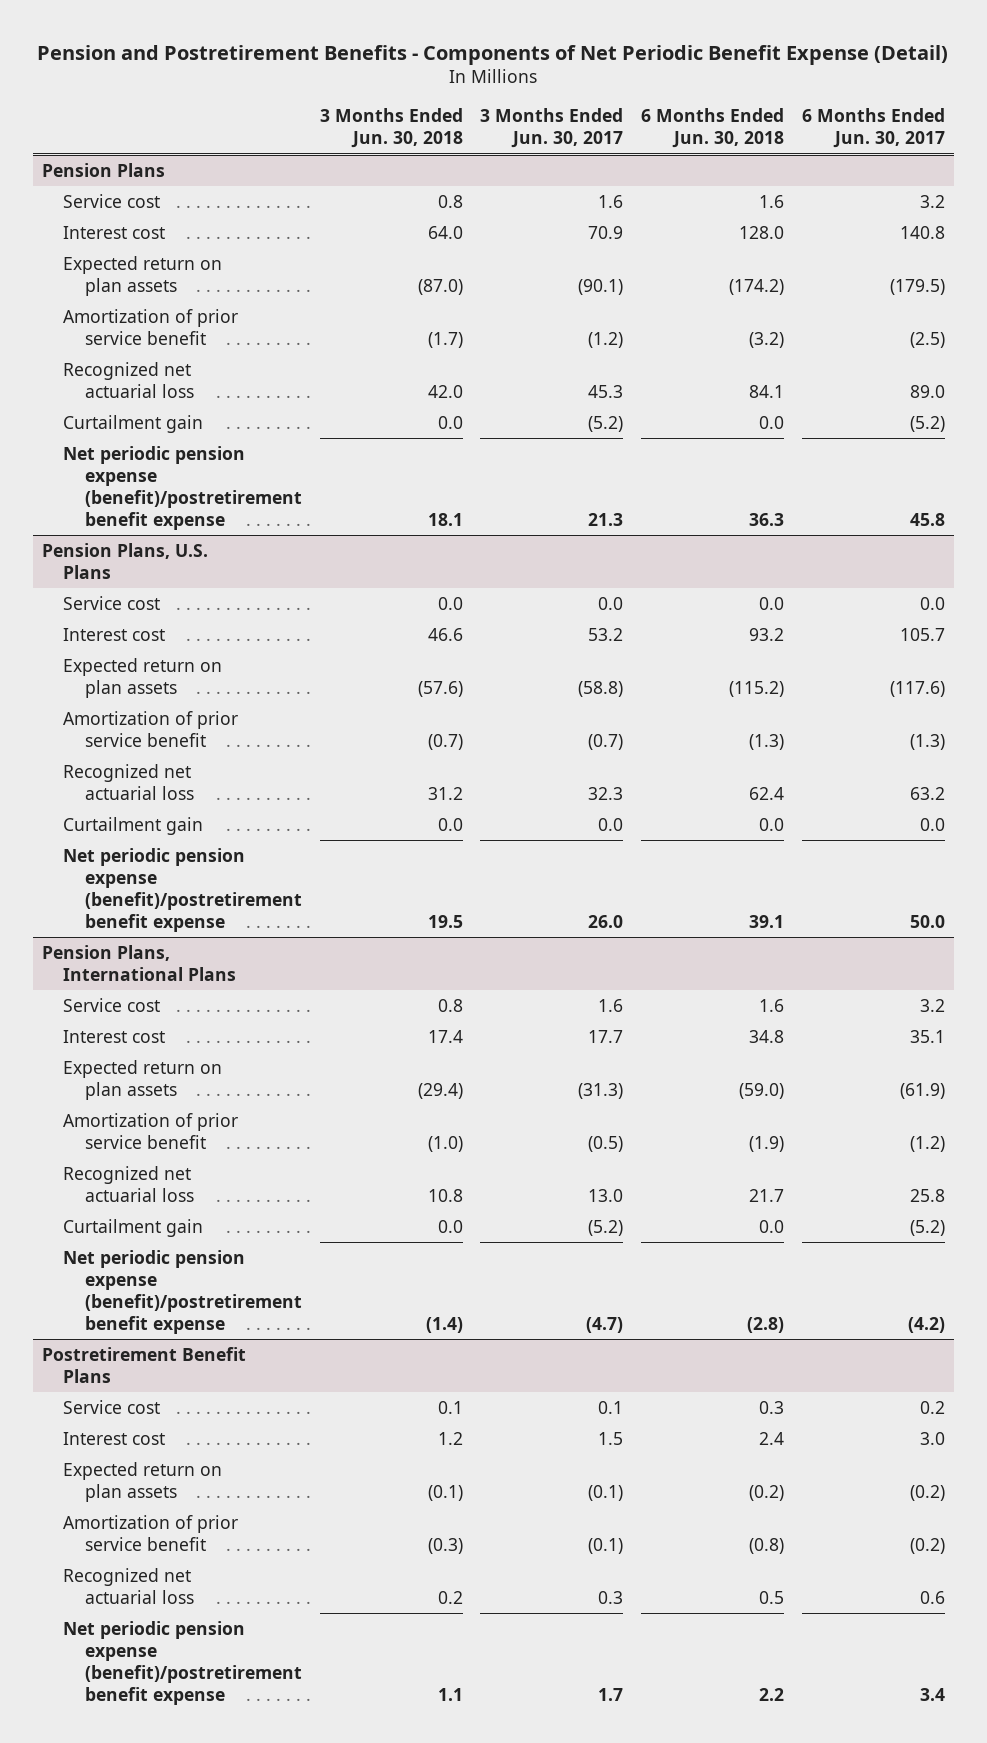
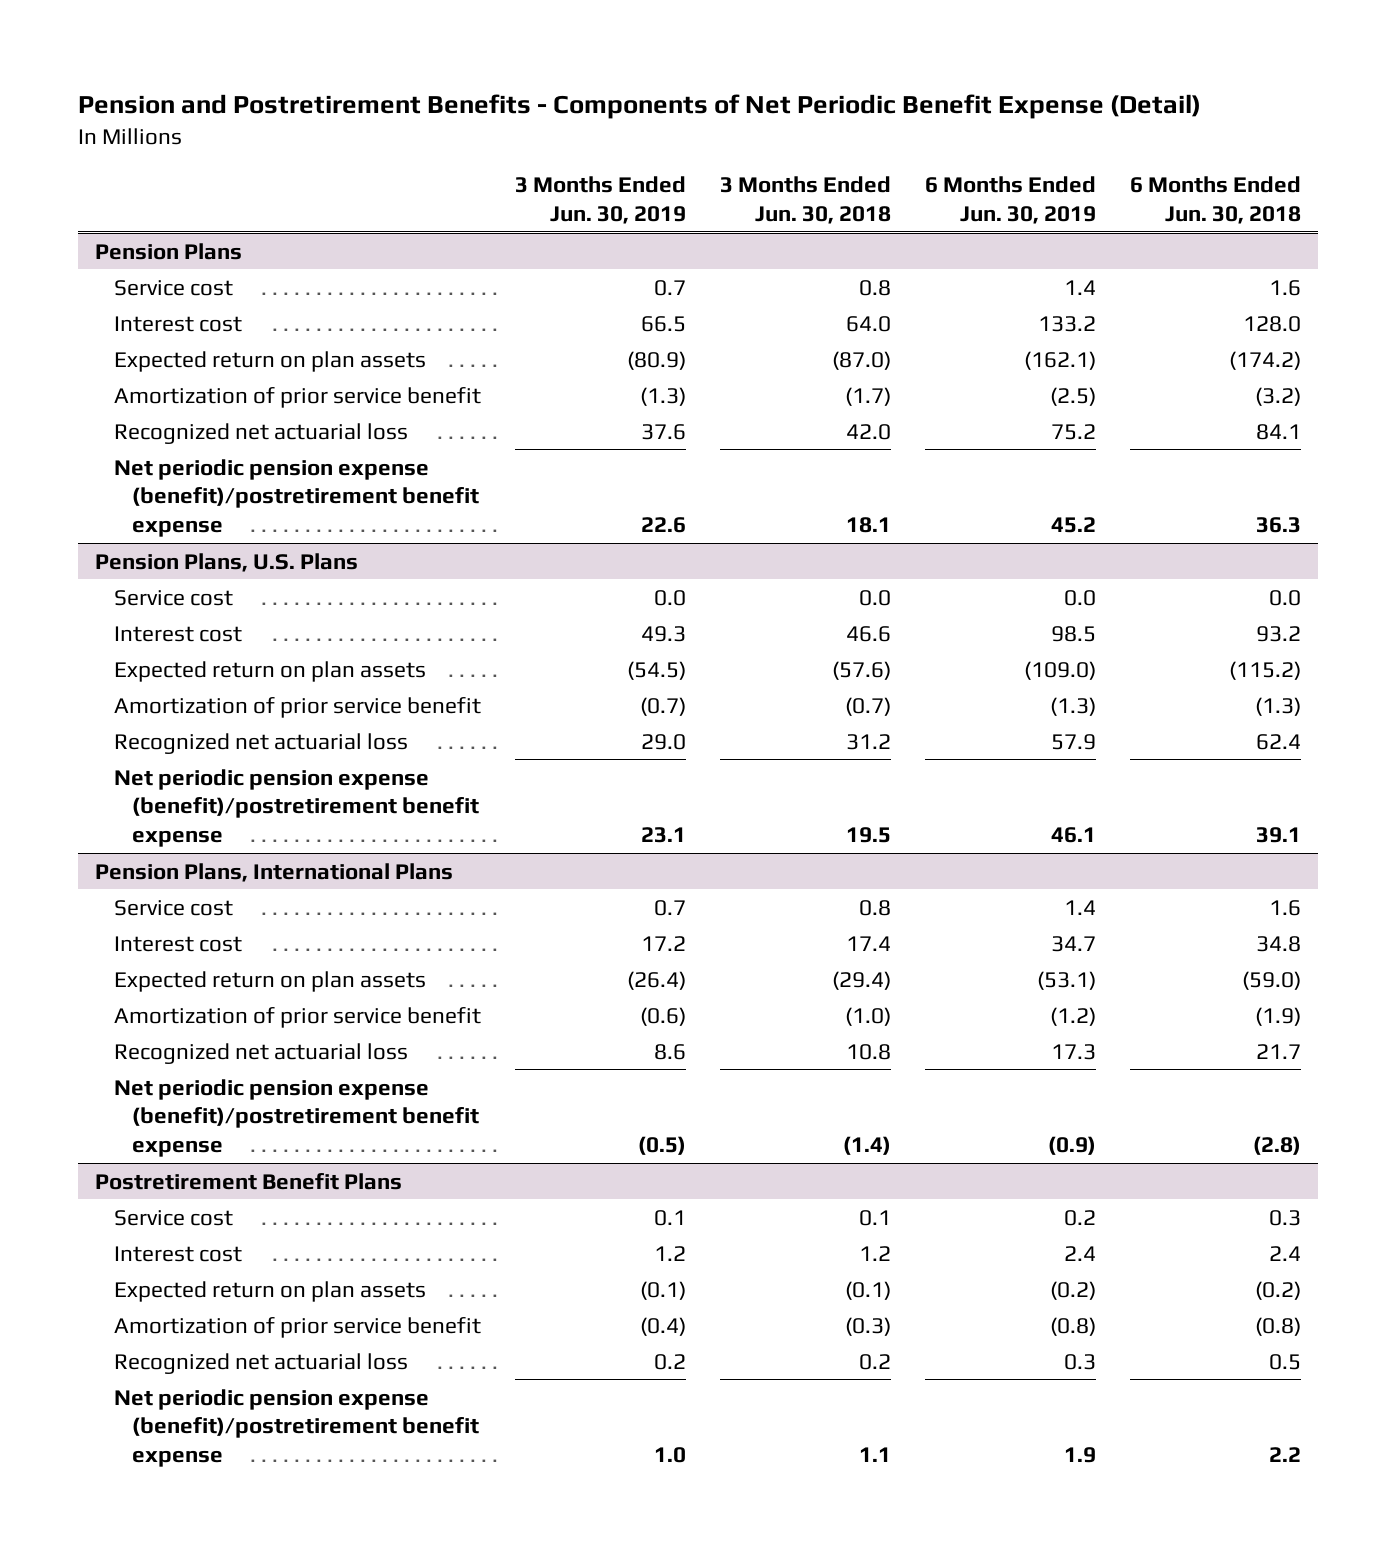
- | 3 Months Ended Jun. 30, 2018 | 3 Months Ended Jun. 30, 2017 | 6 Months Ended Jun. 30, 2018 | 6 Months Ended Jun. 30, 2017
+ | 3 Months Ended Jun. 30, 2019 | 3 Months Ended Jun. 30, 2018 | 6 Months Ended Jun. 30, 2019 | 6 Months Ended Jun. 30, 2018
@ Pension Plans
- Curtailment gain | 0.0 | (5.2) | 0.0 | (5.2)
@ Pension Plans, U.S. Plans
- Curtailment gain | 0.0 | 0.0 | 0.0 | 0.0
@ Pension Plans, International Plans
- Curtailment gain | 0.0 | (5.2) | 0.0 | (5.2)

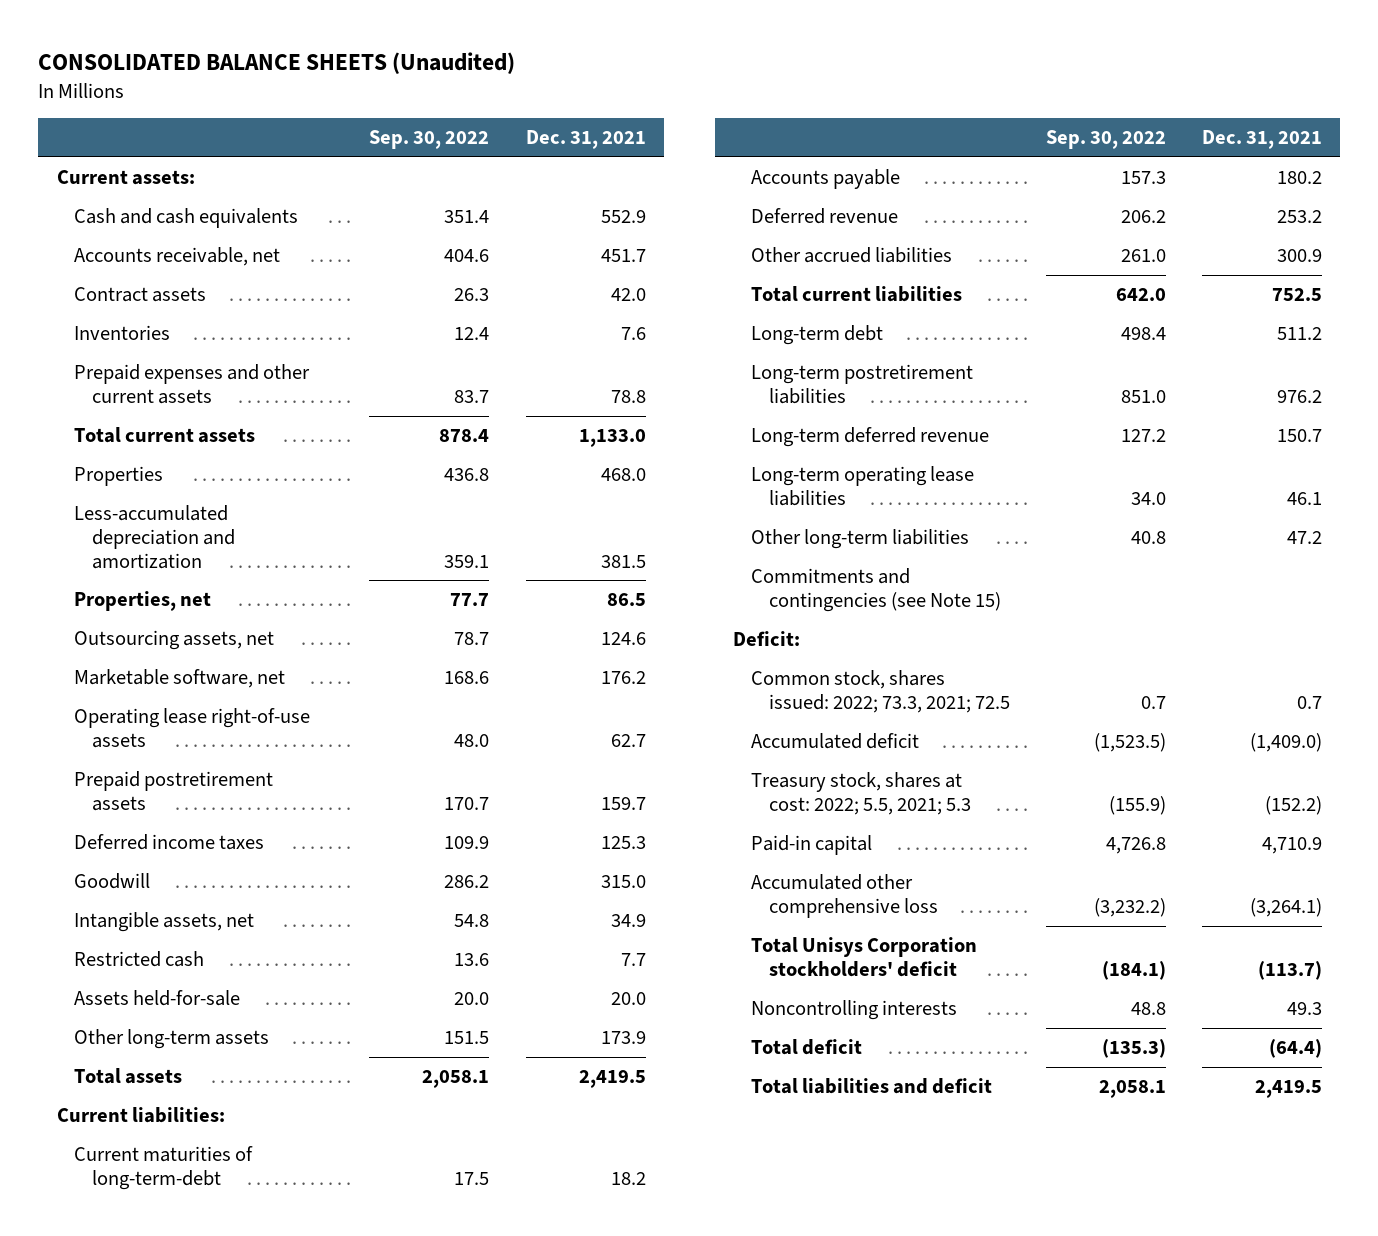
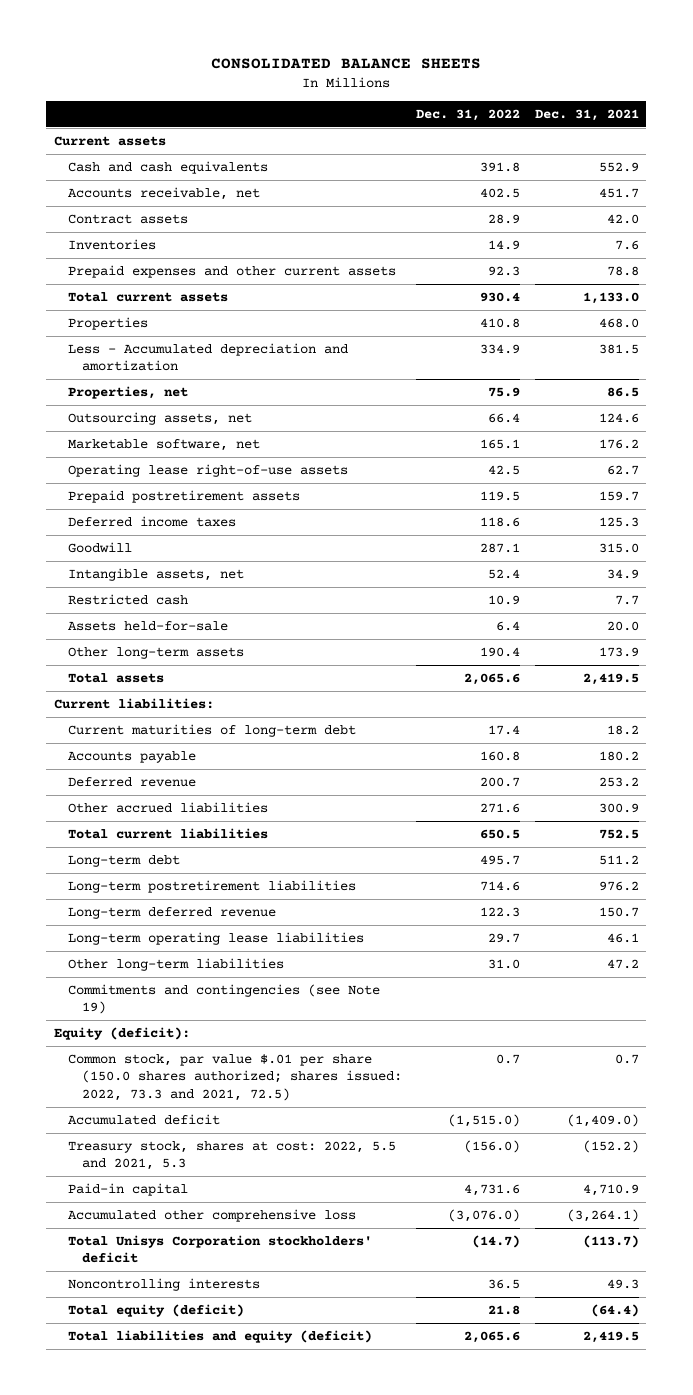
- CONSOLIDATED BALANCE SHEETS (Unaudited)
+ CONSOLIDATED BALANCE SHEETS
- | Sep. 30, 2022 | Dec. 31, 2021
+ | Dec. 31, 2022 | Dec. 31, 2021
- Current assets:
+ Current assets
- Less-accumulated depreciation and amortization | 359.1 | 381.5
+ Less - Accumulated depreciation and amortization | 334.9 | 381.5
- Current maturities of long-term-debt | 17.5 | 18.2
+ Current maturities of long-term debt | 17.4 | 18.2
- Commitments and contingencies (see Note 15)
- Deficit:
- Common stock, shares issued: 2022; 73.3, 2021; 72.5 | 0.7 | 0.7
+ Commitments and contingencies (see Note 19)
+ Equity (deficit):
+ Common stock, par value $.01 per share (150.0 shares authorized; shares issued: 2022, 73.3 and 2021, 72.5) | 0.7 | 0.7
- Treasury stock, shares at cost: 2022; 5.5, 2021; 5.3 | (155.9) | (152.2)
+ Treasury stock, shares at cost: 2022, 5.5 and 2021, 5.3 | (156.0) | (152.2)
- Total deficit | (135.3) | (64.4)
- Total liabilities and deficit | 2,058.1 | 2,419.5
+ Total equity (deficit) | 21.8 | (64.4)
+ Total liabilities and equity (deficit) | 2,065.6 | 2,419.5

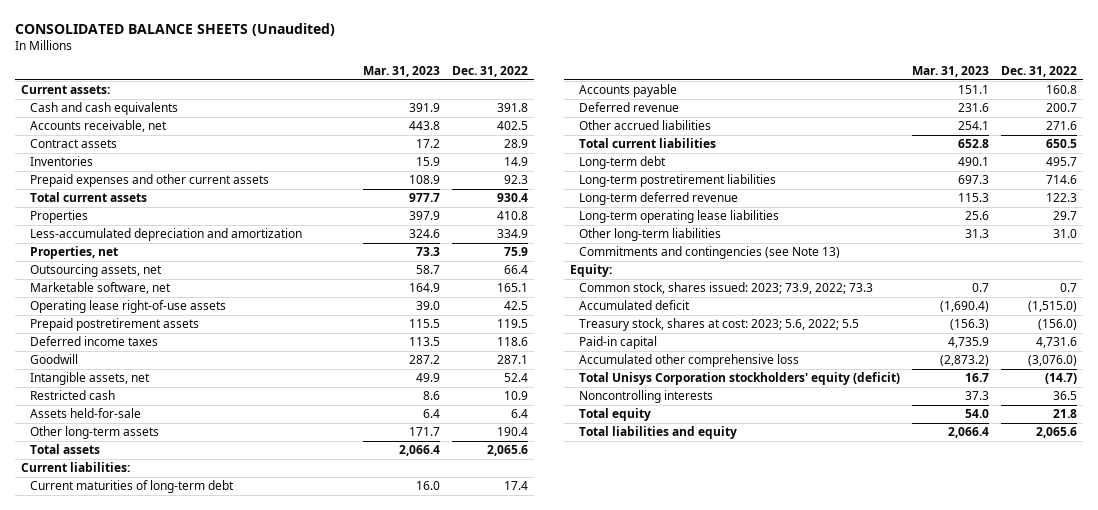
- CONSOLIDATED BALANCE SHEETS
+ CONSOLIDATED BALANCE SHEETS (Unaudited)
- | Dec. 31, 2022 | Dec. 31, 2021
+ | Mar. 31, 2023 | Dec. 31, 2022
- Current assets
+ Current assets:
- Less - Accumulated depreciation and amortization | 334.9 | 381.5
+ Less-accumulated depreciation and amortization | 324.6 | 334.9
- Commitments and contingencies (see Note 19)
- Equity (deficit):
- Common stock, par value $.01 per share (150.0 shares authorized; shares issued: 2022, 73.3 and 2021, 72.5) | 0.7 | 0.7
+ Commitments and contingencies (see Note 13)
+ Equity:
+ Common stock, shares issued: 2023; 73.9, 2022; 73.3 | 0.7 | 0.7
- Treasury stock, shares at cost: 2022, 5.5 and 2021, 5.3 | (156.0) | (152.2)
+ Treasury stock, shares at cost: 2023; 5.6, 2022; 5.5 | (156.3) | (156.0)
- Total Unisys Corporation stockholders' deficit | (14.7) | (113.7)
+ Total Unisys Corporation stockholders' equity (deficit) | 16.7 | (14.7)
- Total equity (deficit) | 21.8 | (64.4)
- Total liabilities and equity (deficit) | 2,065.6 | 2,419.5
+ Total equity | 54.0 | 21.8
+ Total liabilities and equity | 2,066.4 | 2,065.6

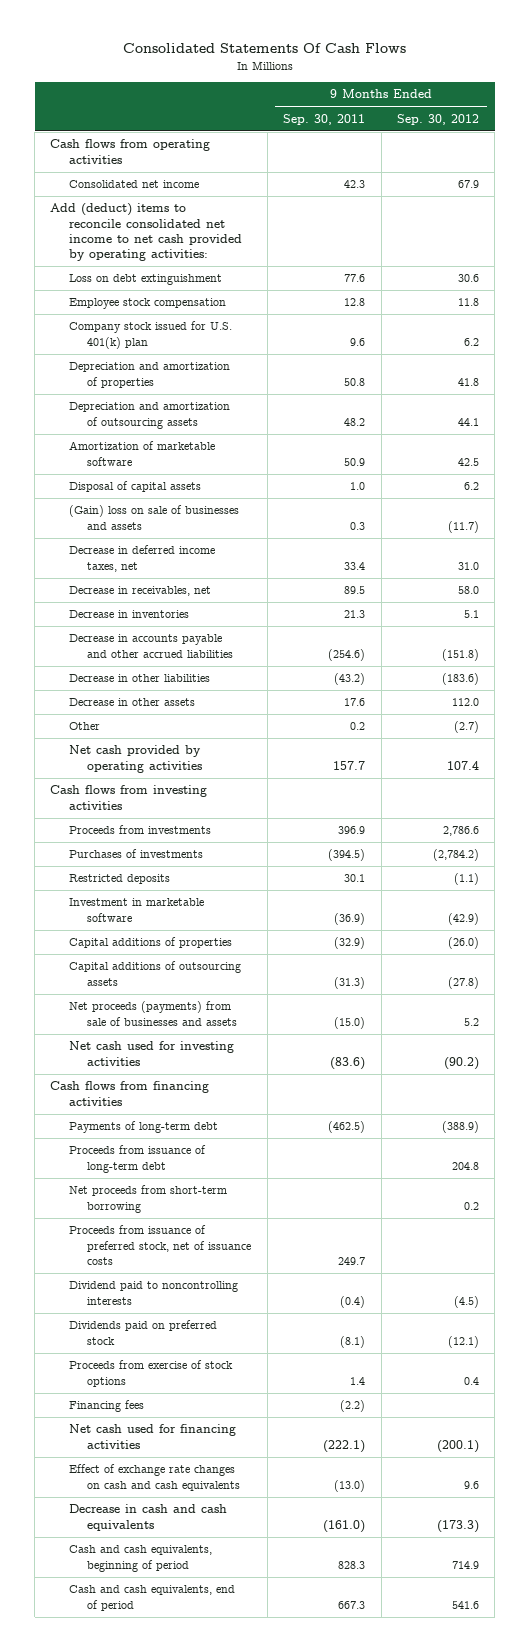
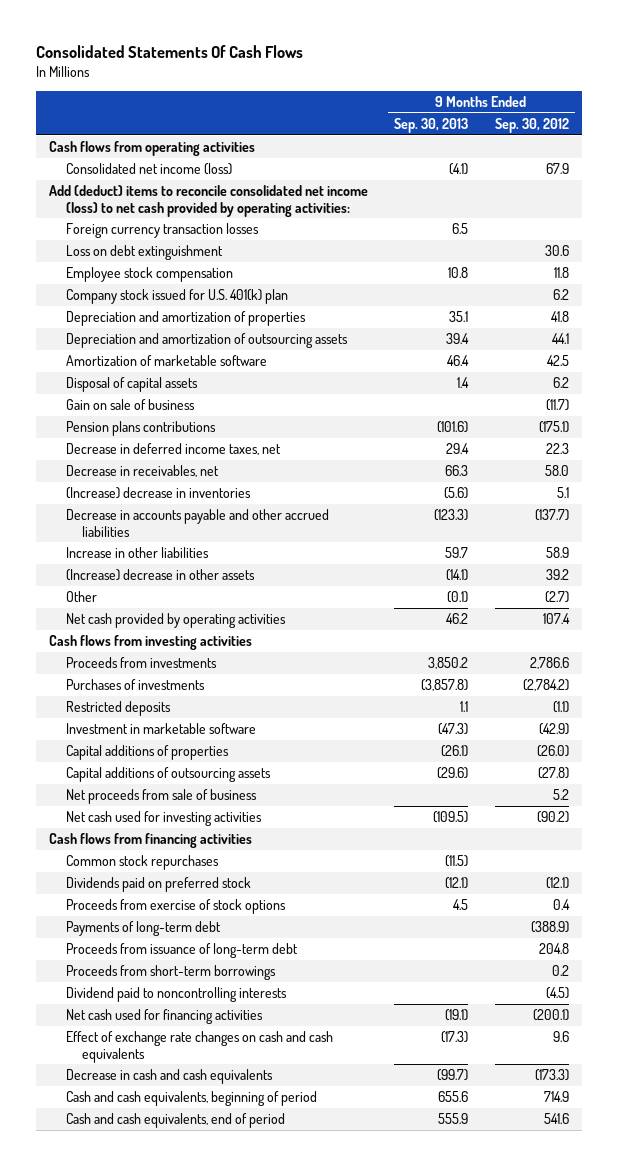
- | 9 Months Ended Sep. 30, 2011 | 9 Months Ended Sep. 30, 2012
+ | 9 Months Ended Sep. 30, 2013 | 9 Months Ended Sep. 30, 2012
- Consolidated net income | 42.3 | 67.9
- Add (deduct) items to reconcile consolidated net income to net cash provided by operating activities:
+ Consolidated net income (loss) | (4.1) | 67.9
+ Add (deduct) items to reconcile consolidated net income (loss) to net cash provided by operating activities:
+ Foreign currency transaction losses | 6.5 |
- (Gain) loss on sale of businesses and assets | 0.3 | (11.7)
- Decrease in deferred income taxes, net | 33.4 | 31.0
+ Gain on sale of business | | (11.7)
+ Pension plans contributions | (101.6) | (175.1)
+ Decrease in deferred income taxes, net | 29.4 | 22.3
- Decrease in inventories | 21.3 | 5.1
- Decrease in accounts payable and other accrued liabilities | (254.6) | (151.8)
- Decrease in other liabilities | (43.2) | (183.6)
- Decrease in other assets | 17.6 | 112.0
+ (Increase) decrease in inventories | (5.6) | 5.1
+ Decrease in accounts payable and other accrued liabilities | (123.3) | (137.7)
+ Increase in other liabilities | 59.7 | 58.9
+ (Increase) decrease in other assets | (14.1) | 39.2
- Net proceeds (payments) from sale of businesses and assets | (15.0) | 5.2
+ Net proceeds from sale of business | | 5.2
+ Common stock repurchases | (11.5) |
moved up: Dividends paid on preferred stock | (12.1) | (12.1)
moved up: Proceeds from exercise of stock options | 4.5 | 0.4
- Net proceeds from short-term borrowing | | 0.2
- Proceeds from issuance of preferred stock, net of issuance costs | 249.7 |
+ Proceeds from short-term borrowings | | 0.2
- Financing fees | (2.2) |

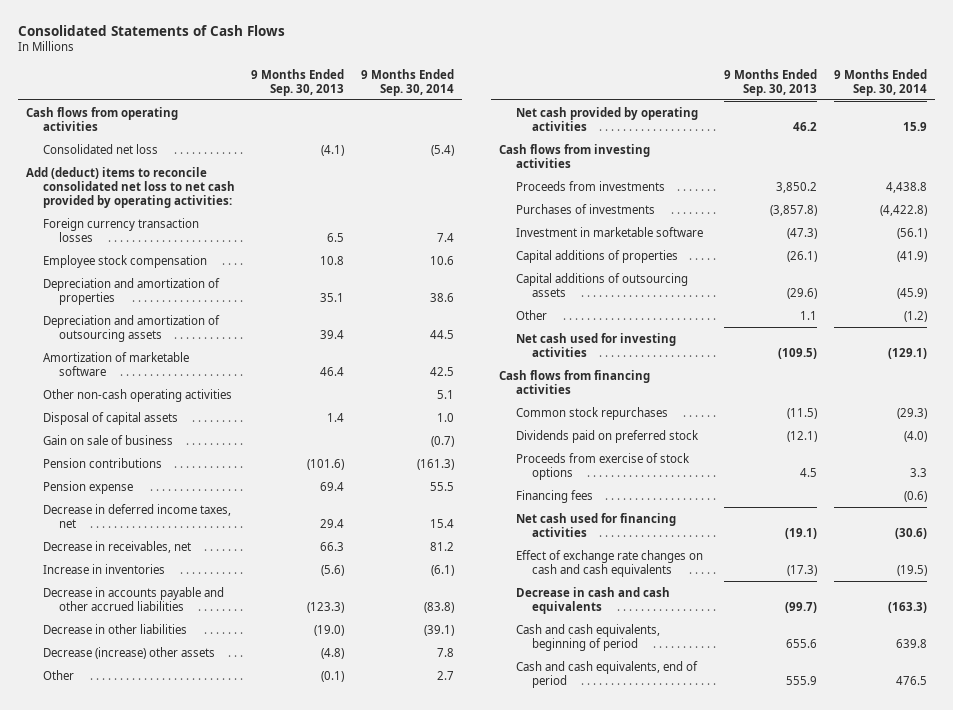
- Consolidated Statements Of Cash Flows
+ Consolidated Statements of Cash Flows
- | 9 Months Ended Sep. 30, 2013 | 9 Months Ended Sep. 30, 2012
+ | 9 Months Ended Sep. 30, 2013 | 9 Months Ended Sep. 30, 2014
- Consolidated net income (loss) | (4.1) | 67.9
- Add (deduct) items to reconcile consolidated net income (loss) to net cash provided by operating activities:
+ Consolidated net loss | (4.1) | (5.4)
+ Add (deduct) items to reconcile consolidated net loss to net cash provided by operating activities:
- Loss on debt extinguishment | | 30.6
- Company stock issued for U.S. 401(k) plan | | 6.2
+ Other non-cash operating activities | | 5.1
- Pension plans contributions | (101.6) | (175.1)
+ Pension contributions | (101.6) | (161.3)
+ Pension expense | 69.4 | 55.5
- (Increase) decrease in inventories | (5.6) | 5.1
+ Increase in inventories | (5.6) | (6.1)
- Increase in other liabilities | 59.7 | 58.9
- (Increase) decrease in other assets | (14.1) | 39.2
+ Decrease in other liabilities | (19.0) | (39.1)
+ Decrease (increase) other assets | (4.8) | 7.8
- Restricted deposits | 1.1 | (1.1)
- Net proceeds from sale of business | | 5.2
+ Other | 1.1 | (1.2)
- Payments of long-term debt | | (388.9)
- Proceeds from issuance of long-term debt | | 204.8
- Proceeds from short-term borrowings | | 0.2
- Dividend paid to noncontrolling interests | | (4.5)
+ Financing fees | | (0.6)

